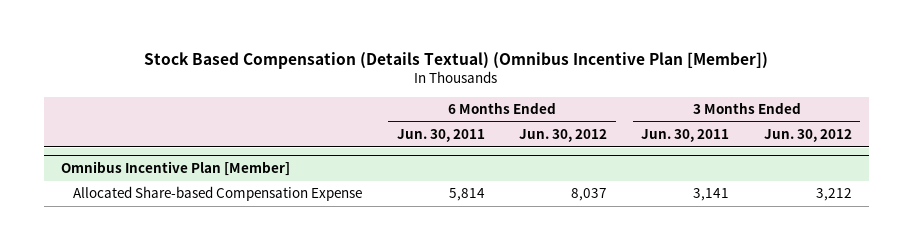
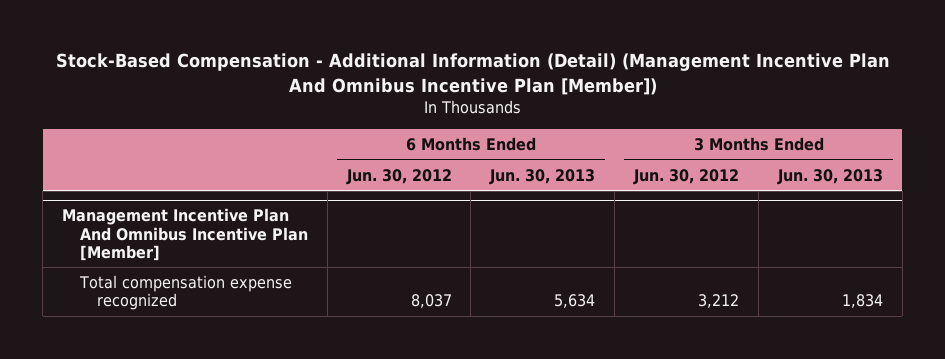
- Stock Based Compensation (Details Textual) (Omnibus Incentive Plan [Member])
+ Stock-Based Compensation - Additional Information (Detail) (Management Incentive Plan And Omnibus Incentive Plan [Member])
- | 6 Months Ended Jun. 30, 2011 | 6 Months Ended Jun. 30, 2012 | 3 Months Ended Jun. 30, 2011 | 3 Months Ended Jun. 30, 2012
+ | 6 Months Ended Jun. 30, 2012 | 6 Months Ended Jun. 30, 2013 | 3 Months Ended Jun. 30, 2012 | 3 Months Ended Jun. 30, 2013
- Omnibus Incentive Plan [Member]
- Allocated Share-based Compensation Expense | 5,814 | 8,037 | 3,141 | 3,212
+ Management Incentive Plan And Omnibus Incentive Plan [Member]
+ Total compensation expense recognized | 8,037 | 5,634 | 3,212 | 1,834

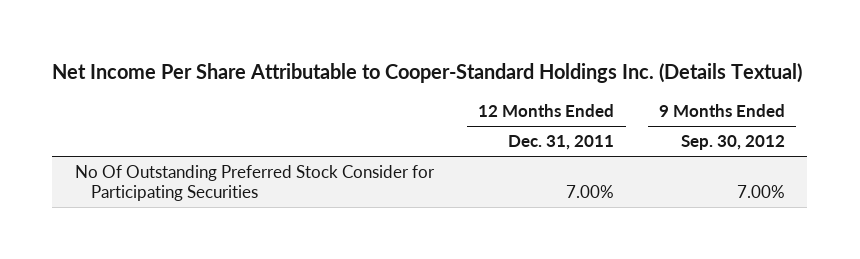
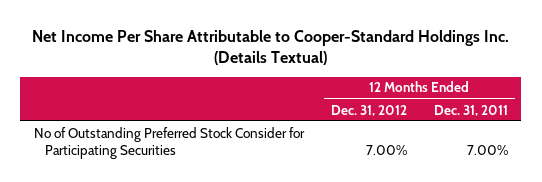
- | 12 Months Ended Dec. 31, 2011 | 9 Months Ended Sep. 30, 2012
+ | 12 Months Ended Dec. 31, 2012 | 12 Months Ended Dec. 31, 2011
- No Of Outstanding Preferred Stock Consider for Participating Securities | 7.00% | 7.00%
+ No of Outstanding Preferred Stock Consider for Participating Securities | 7.00% | 7.00%

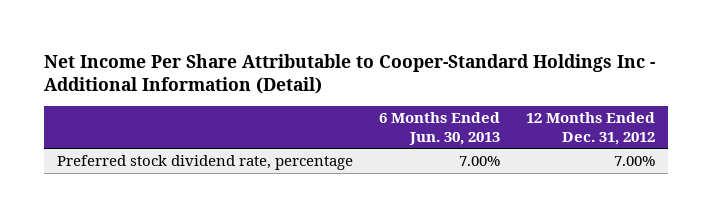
- Net Income Per Share Attributable to Cooper-Standard Holdings Inc. (Details Textual)
+ Net Income Per Share Attributable to Cooper-Standard Holdings Inc - Additional Information (Detail)
- | 12 Months Ended Dec. 31, 2012 | 12 Months Ended Dec. 31, 2011
+ | 6 Months Ended Jun. 30, 2013 | 12 Months Ended Dec. 31, 2012
- No of Outstanding Preferred Stock Consider for Participating Securities | 7.00% | 7.00%
+ Preferred stock dividend rate, percentage | 7.00% | 7.00%

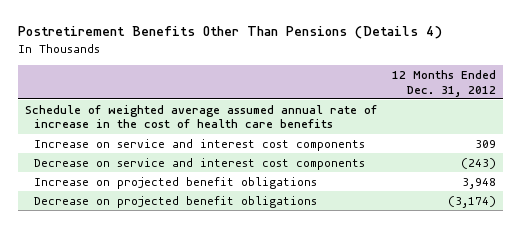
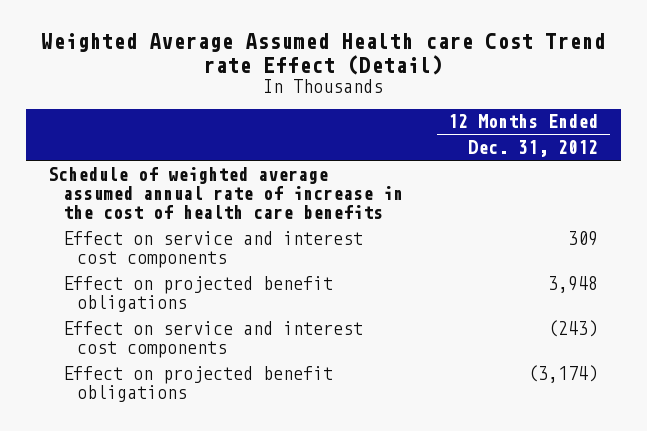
- Postretirement Benefits Other Than Pensions (Details 4)
+ Weighted Average Assumed Health care Cost Trend rate Effect (Detail)
- Increase on service and interest cost components | 309
- Decrease on service and interest cost components | (243)
- Increase on projected benefit obligations | 3,948
- Decrease on projected benefit obligations | (3,174)
+ Effect on service and interest cost components | 309
+ Effect on projected benefit obligations | 3,948
+ Effect on service and interest cost components | (243)
+ Effect on projected benefit obligations | (3,174)

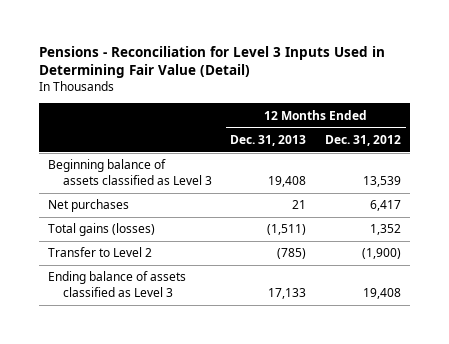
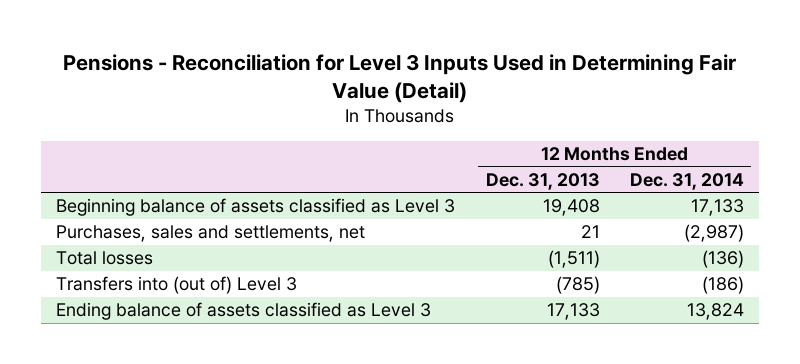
- | 12 Months Ended Dec. 31, 2013 | 12 Months Ended Dec. 31, 2012
+ | 12 Months Ended Dec. 31, 2013 | 12 Months Ended Dec. 31, 2014
- Net purchases | 21 | 6,417
- Total gains (losses) | (1,511) | 1,352
- Transfer to Level 2 | (785) | (1,900)
+ Purchases, sales and settlements, net | 21 | (2,987)
+ Total losses | (1,511) | (136)
+ Transfers into (out of) Level 3 | (785) | (186)

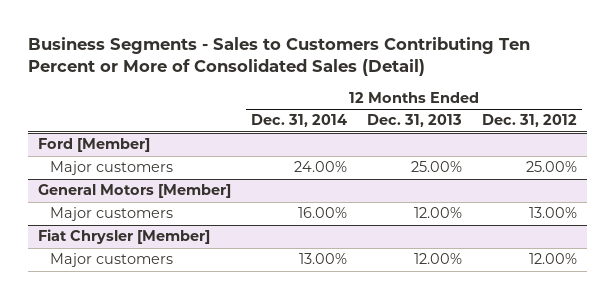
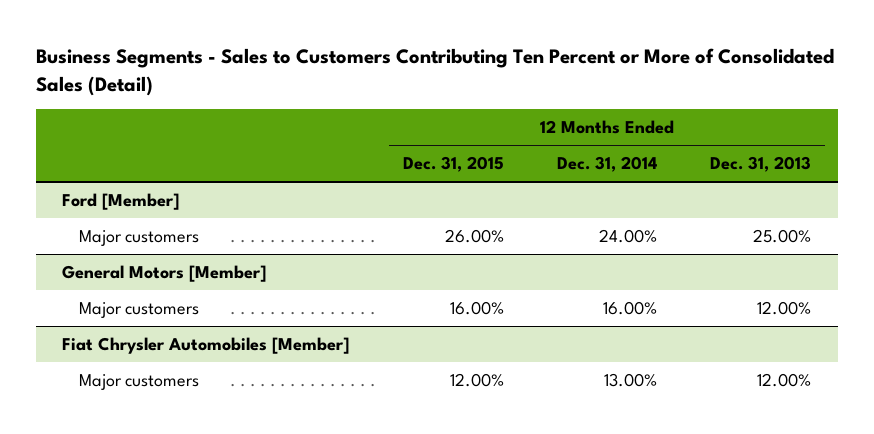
- | 12 Months Ended Dec. 31, 2014 | 12 Months Ended Dec. 31, 2013 | 12 Months Ended Dec. 31, 2012
+ | 12 Months Ended Dec. 31, 2015 | 12 Months Ended Dec. 31, 2014 | 12 Months Ended Dec. 31, 2013
- Fiat Chrysler [Member]
+ Fiat Chrysler Automobiles [Member]

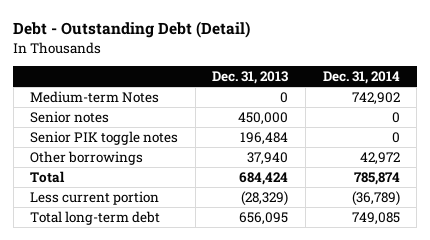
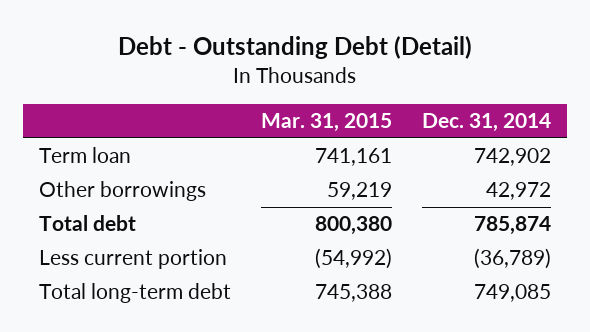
- | Dec. 31, 2013 | Dec. 31, 2014
+ | Mar. 31, 2015 | Dec. 31, 2014
- Medium-term Notes | 0 | 742,902
- Senior notes | 450,000 | 0
- Senior PIK toggle notes | 196,484 | 0
+ Term loan | 741,161 | 742,902
- Total | 684,424 | 785,874
+ Total debt | 800,380 | 785,874

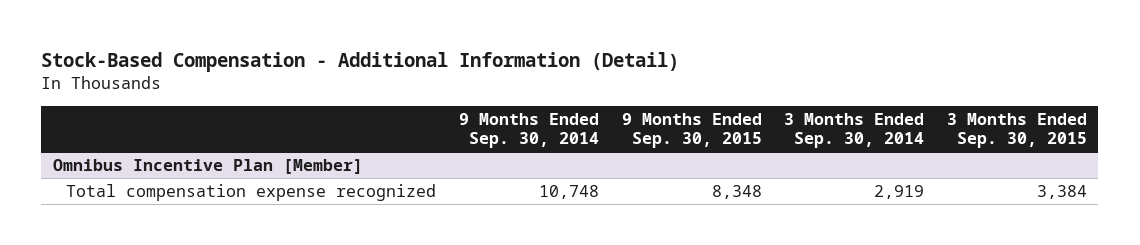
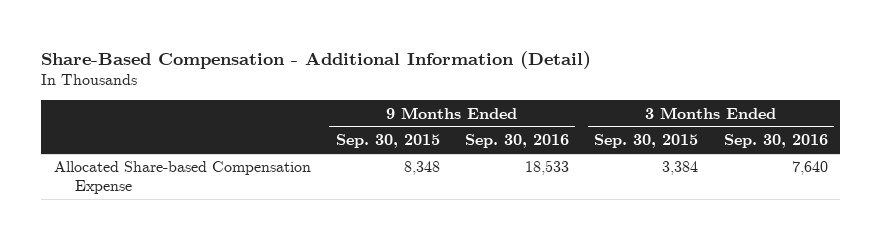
- Stock-Based Compensation - Additional Information (Detail)
+ Share-Based Compensation - Additional Information (Detail)
- | 9 Months Ended Sep. 30, 2014 | 9 Months Ended Sep. 30, 2015 | 3 Months Ended Sep. 30, 2014 | 3 Months Ended Sep. 30, 2015
+ | 9 Months Ended Sep. 30, 2015 | 9 Months Ended Sep. 30, 2016 | 3 Months Ended Sep. 30, 2015 | 3 Months Ended Sep. 30, 2016
- Omnibus Incentive Plan [Member]
- Total compensation expense recognized | 10,748 | 8,348 | 2,919 | 3,384
+ Allocated Share-based Compensation Expense | 8,348 | 18,533 | 3,384 | 7,640

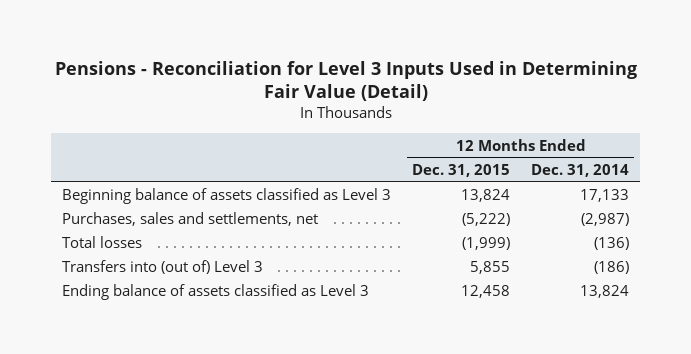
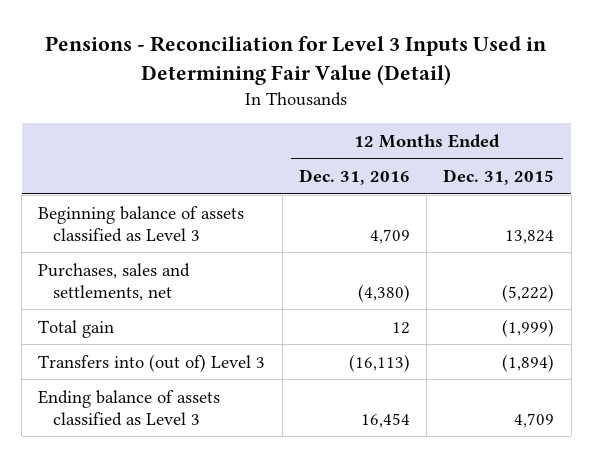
- | 12 Months Ended Dec. 31, 2015 | 12 Months Ended Dec. 31, 2014
+ | 12 Months Ended Dec. 31, 2016 | 12 Months Ended Dec. 31, 2015
- Total losses | (1,999) | (136)
- Transfers into (out of) Level 3 | 5,855 | (186)
- Ending balance of assets classified as Level 3 | 12,458 | 13,824
+ Total gain | 12 | (1,999)
+ Transfers into (out of) Level 3 | (16,113) | (1,894)
+ Ending balance of assets classified as Level 3 | 16,454 | 4,709

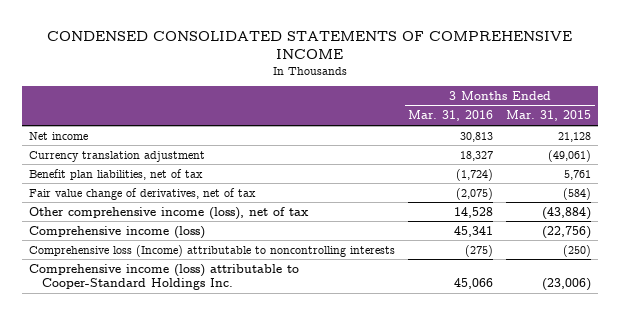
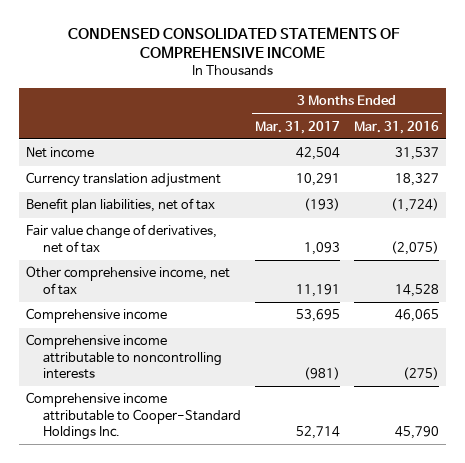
- | 3 Months Ended Mar. 31, 2016 | 3 Months Ended Mar. 31, 2015
+ | 3 Months Ended Mar. 31, 2017 | 3 Months Ended Mar. 31, 2016
- Net income | 30,813 | 21,128
+ Net income | 42,504 | 31,537
- Other comprehensive income (loss), net of tax | 14,528 | (43,884)
- Comprehensive income (loss) | 45,341 | (22,756)
- Comprehensive loss (Income) attributable to noncontrolling interests | (275) | (250)
- Comprehensive income (loss) attributable to Cooper-Standard Holdings Inc. | 45,066 | (23,006)
+ Other comprehensive income, net of tax | 11,191 | 14,528
+ Comprehensive income | 53,695 | 46,065
+ Comprehensive income attributable to noncontrolling interests | (981) | (275)
+ Comprehensive income attributable to Cooper-Standard Holdings Inc. | 52,714 | 45,790

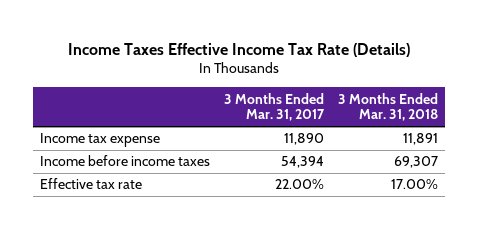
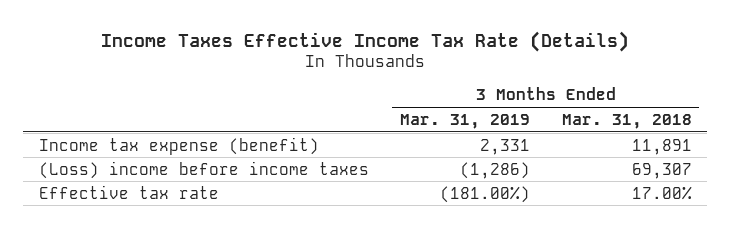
- | 3 Months Ended Mar. 31, 2017 | 3 Months Ended Mar. 31, 2018
+ | 3 Months Ended Mar. 31, 2019 | 3 Months Ended Mar. 31, 2018
- Income tax expense | 11,890 | 11,891
- Income before income taxes | 54,394 | 69,307
+ Income tax expense (benefit) | 2,331 | 11,891
+ (Loss) income before income taxes | (1,286) | 69,307

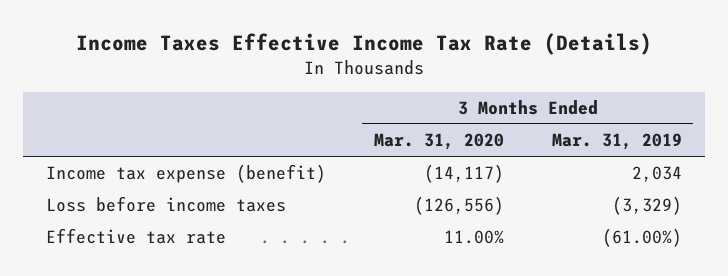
- | 3 Months Ended Mar. 31, 2019 | 3 Months Ended Mar. 31, 2018
+ | 3 Months Ended Mar. 31, 2020 | 3 Months Ended Mar. 31, 2019
- Income tax expense (benefit) | 2,331 | 11,891
- (Loss) income before income taxes | (1,286) | 69,307
- Effective tax rate | (181.00%) | 17.00%
+ Income tax expense (benefit) | (14,117) | 2,034
+ Loss before income taxes | (126,556) | (3,329)
+ Effective tax rate | 11.00% | (61.00%)

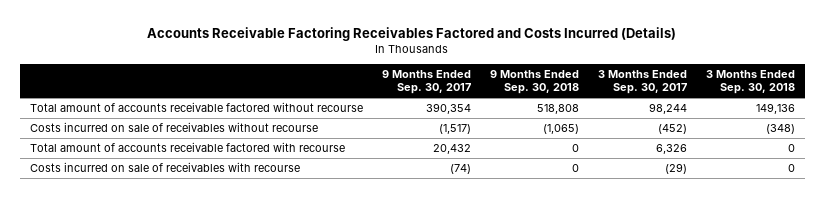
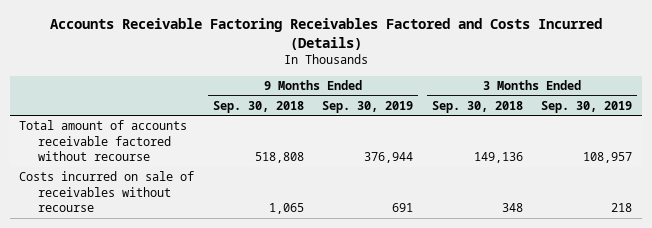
- | 9 Months Ended Sep. 30, 2017 | 9 Months Ended Sep. 30, 2018 | 3 Months Ended Sep. 30, 2017 | 3 Months Ended Sep. 30, 2018
+ | 9 Months Ended Sep. 30, 2018 | 9 Months Ended Sep. 30, 2019 | 3 Months Ended Sep. 30, 2018 | 3 Months Ended Sep. 30, 2019
- Costs incurred on sale of receivables without recourse | (1,517) | (1,065) | (452) | (348)
- Total amount of accounts receivable factored with recourse | 20,432 | 0 | 6,326 | 0
- Costs incurred on sale of receivables with recourse | (74) | 0 | (29) | 0
+ Costs incurred on sale of receivables without recourse | 1,065 | 691 | 348 | 218

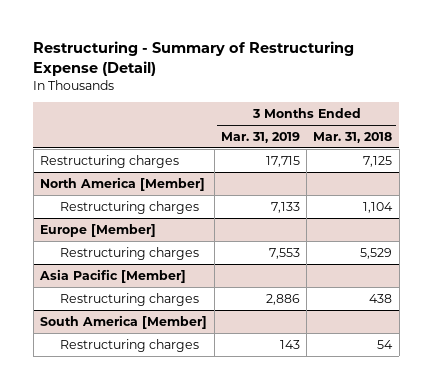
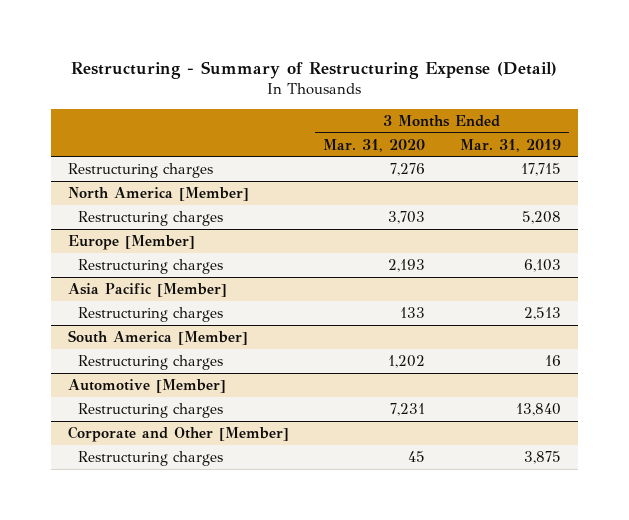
- | 3 Months Ended Mar. 31, 2019 | 3 Months Ended Mar. 31, 2018
+ | 3 Months Ended Mar. 31, 2020 | 3 Months Ended Mar. 31, 2019
@ North America [Member]
- Restructuring charges | 7,133 | 1,104
+ Restructuring charges | 3,703 | 5,208
@ Europe [Member]
- Restructuring charges | 7,553 | 5,529
+ Restructuring charges | 2,193 | 6,103
@ Asia Pacific [Member]
- Restructuring charges | 2,886 | 438
+ Restructuring charges | 133 | 2,513
@ South America [Member]
- Restructuring charges | 143 | 54
+ Restructuring charges | 1,202 | 16
+ Automotive [Member]
+ Restructuring charges | 7,231 | 13,840
+ Corporate and Other [Member]
+ Restructuring charges | 45 | 3,875

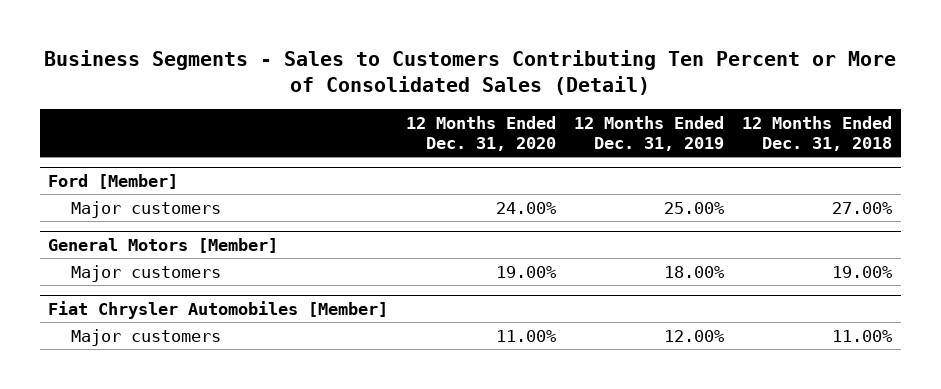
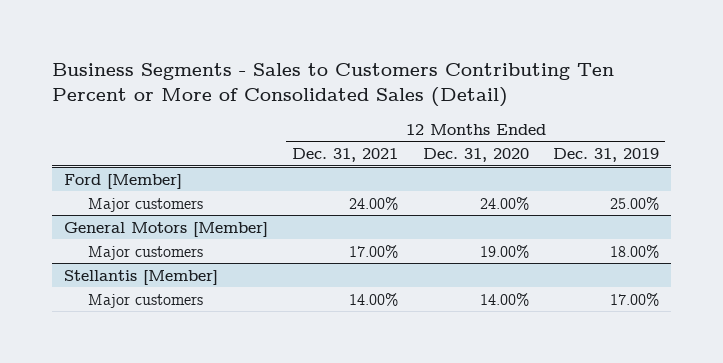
- | 12 Months Ended Dec. 31, 2020 | 12 Months Ended Dec. 31, 2019 | 12 Months Ended Dec. 31, 2018
+ | 12 Months Ended Dec. 31, 2021 | 12 Months Ended Dec. 31, 2020 | 12 Months Ended Dec. 31, 2019
- Fiat Chrysler Automobiles [Member]
- Major customers | 11.00% | 12.00% | 11.00%
+ Stellantis [Member]
+ Major customers | 14.00% | 14.00% | 17.00%

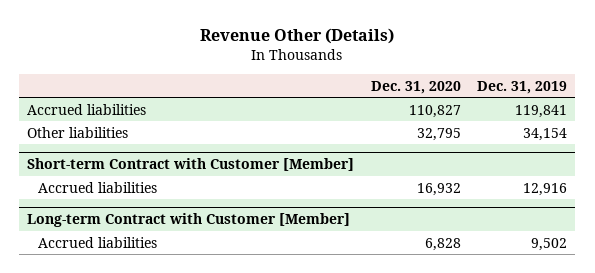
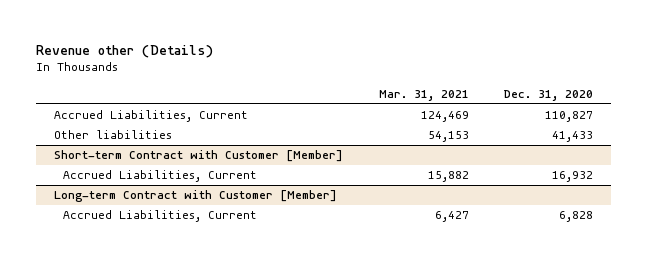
- Revenue Other (Details)
+ Revenue other (Details)
- | Dec. 31, 2020 | Dec. 31, 2019
+ | Mar. 31, 2021 | Dec. 31, 2020
- Accrued liabilities | 110,827 | 119,841
- Other liabilities | 32,795 | 34,154
+ Accrued Liabilities, Current | 124,469 | 110,827
+ Other liabilities | 54,153 | 41,433
@ Short-term Contract with Customer [Member]
- Accrued liabilities | 16,932 | 12,916
+ Accrued Liabilities, Current | 15,882 | 16,932
@ Long-term Contract with Customer [Member]
- Accrued liabilities | 6,828 | 9,502
+ Accrued Liabilities, Current | 6,427 | 6,828

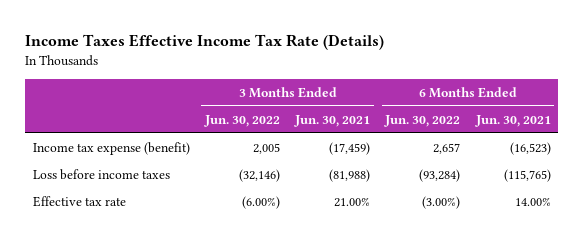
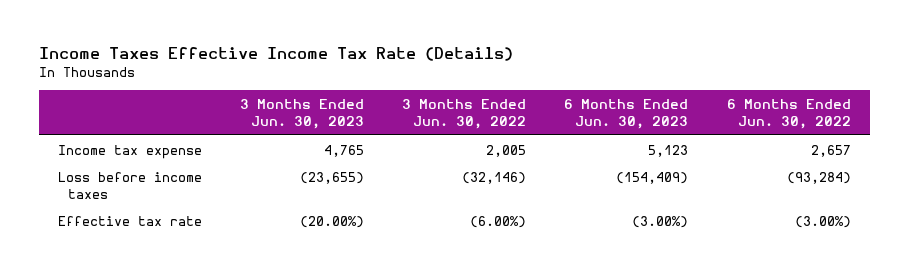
- | 3 Months Ended Jun. 30, 2022 | 3 Months Ended Jun. 30, 2021 | 6 Months Ended Jun. 30, 2022 | 6 Months Ended Jun. 30, 2021
+ | 3 Months Ended Jun. 30, 2023 | 3 Months Ended Jun. 30, 2022 | 6 Months Ended Jun. 30, 2023 | 6 Months Ended Jun. 30, 2022
- Income tax expense (benefit) | 2,005 | (17,459) | 2,657 | (16,523)
+ Income tax expense | 4,765 | 2,005 | 5,123 | 2,657

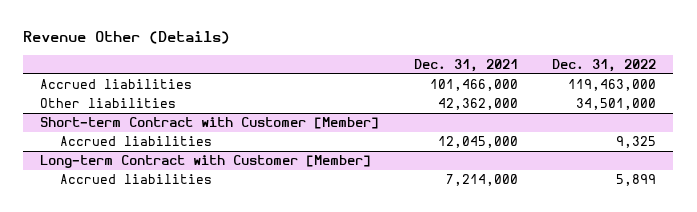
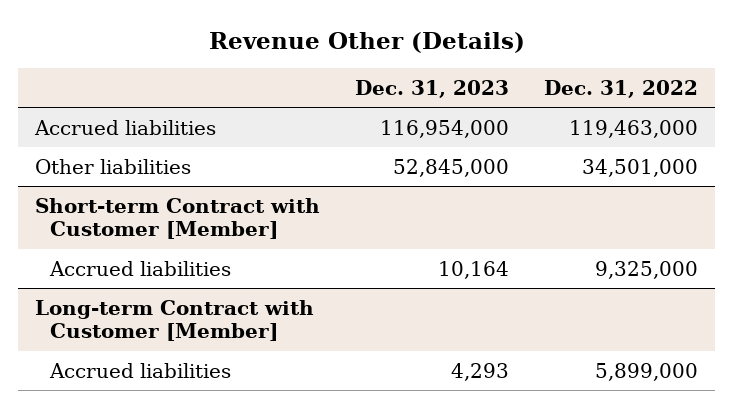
- | Dec. 31, 2021 | Dec. 31, 2022
+ | Dec. 31, 2023 | Dec. 31, 2022
@ Short-term Contract with Customer [Member]
- Accrued liabilities | 12,045,000 | 9,325
+ Accrued liabilities | 10,164 | 9,325,000
@ Long-term Contract with Customer [Member]
- Accrued liabilities | 7,214,000 | 5,899
+ Accrued liabilities | 4,293 | 5,899,000

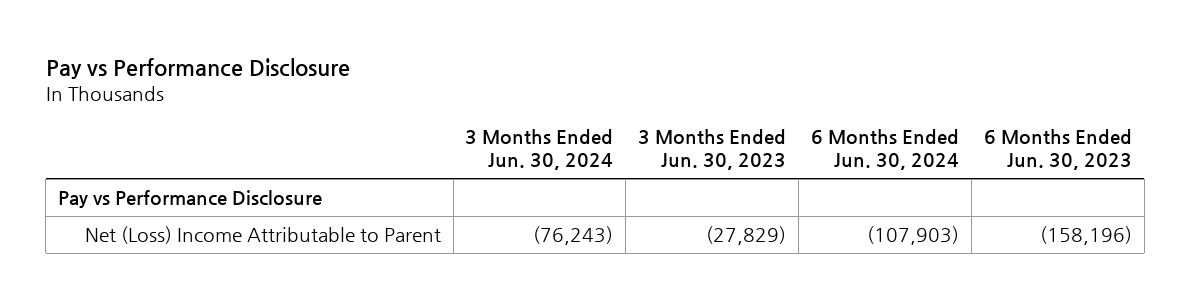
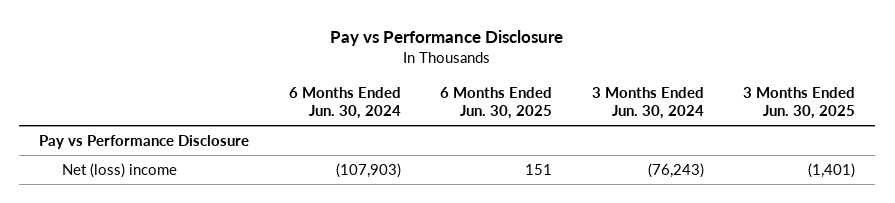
- | 3 Months Ended Jun. 30, 2024 | 3 Months Ended Jun. 30, 2023 | 6 Months Ended Jun. 30, 2024 | 6 Months Ended Jun. 30, 2023
+ | 6 Months Ended Jun. 30, 2024 | 6 Months Ended Jun. 30, 2025 | 3 Months Ended Jun. 30, 2024 | 3 Months Ended Jun. 30, 2025
- Net (Loss) Income Attributable to Parent | (76,243) | (27,829) | (107,903) | (158,196)
+ Net (loss) income | (107,903) | 151 | (76,243) | (1,401)

